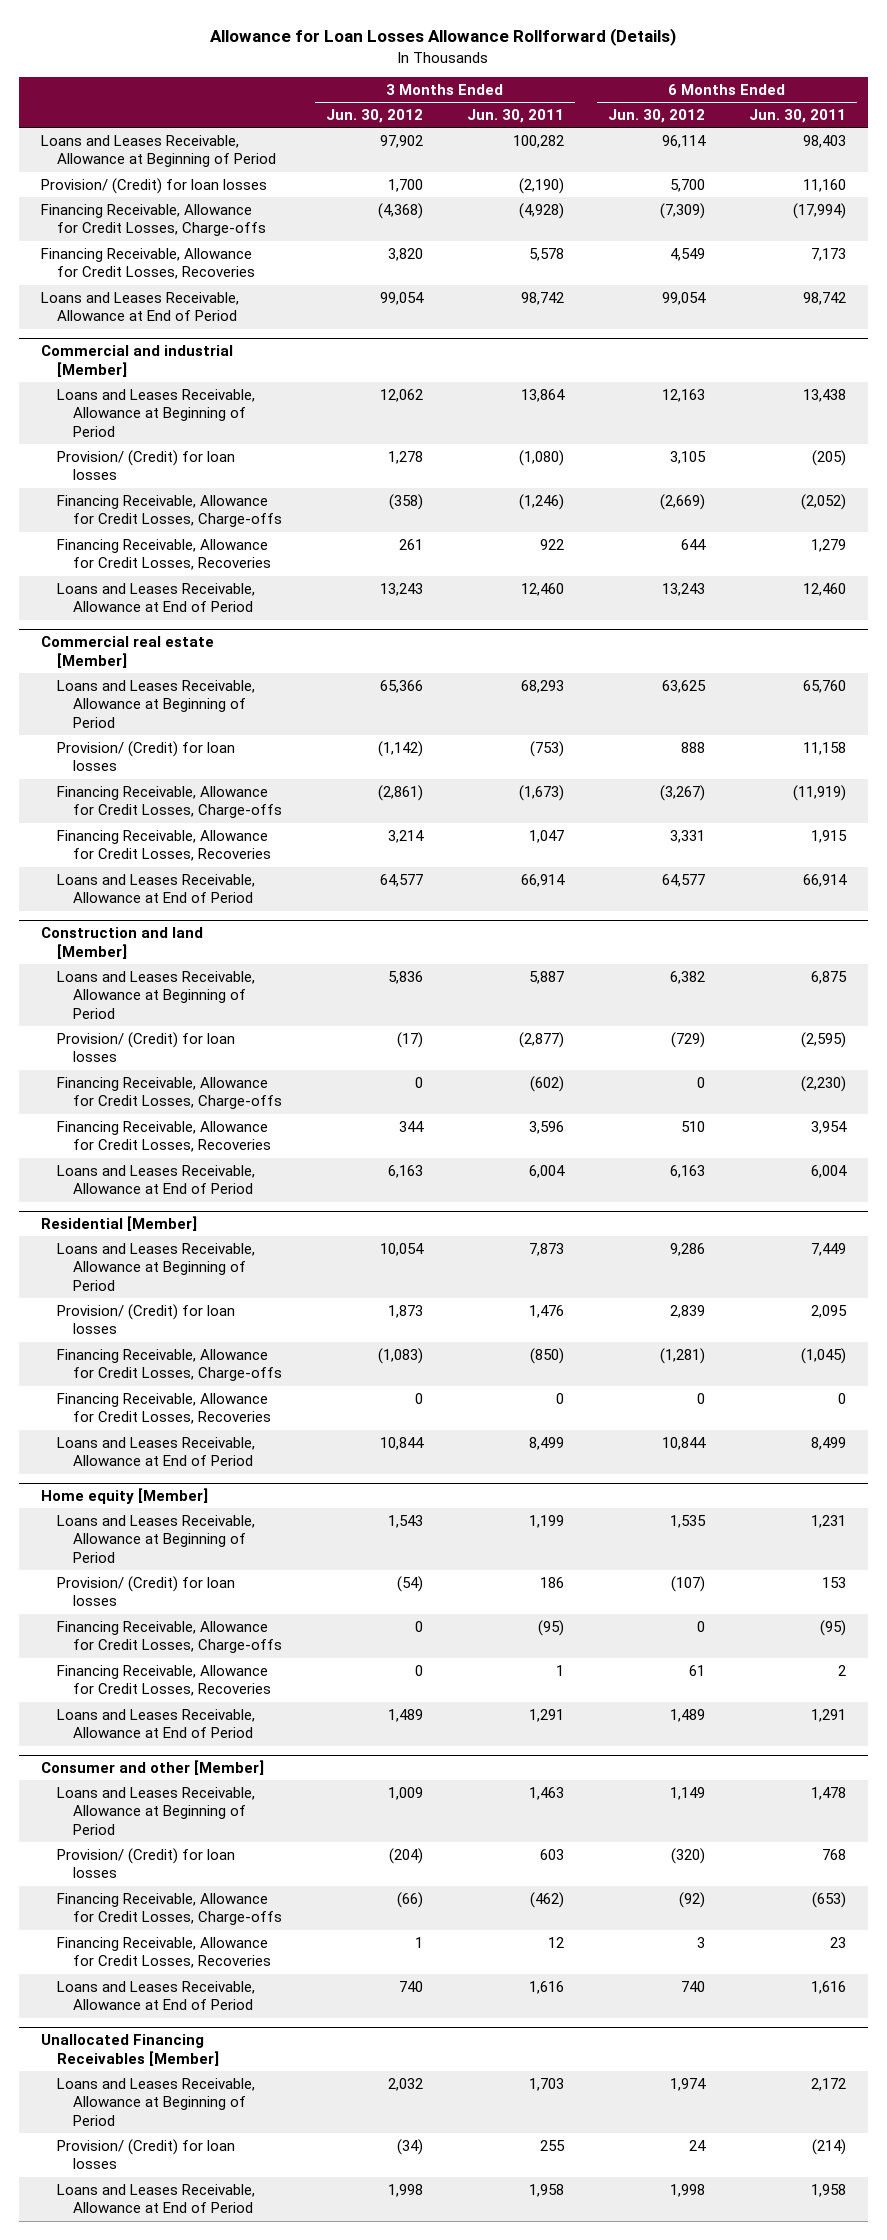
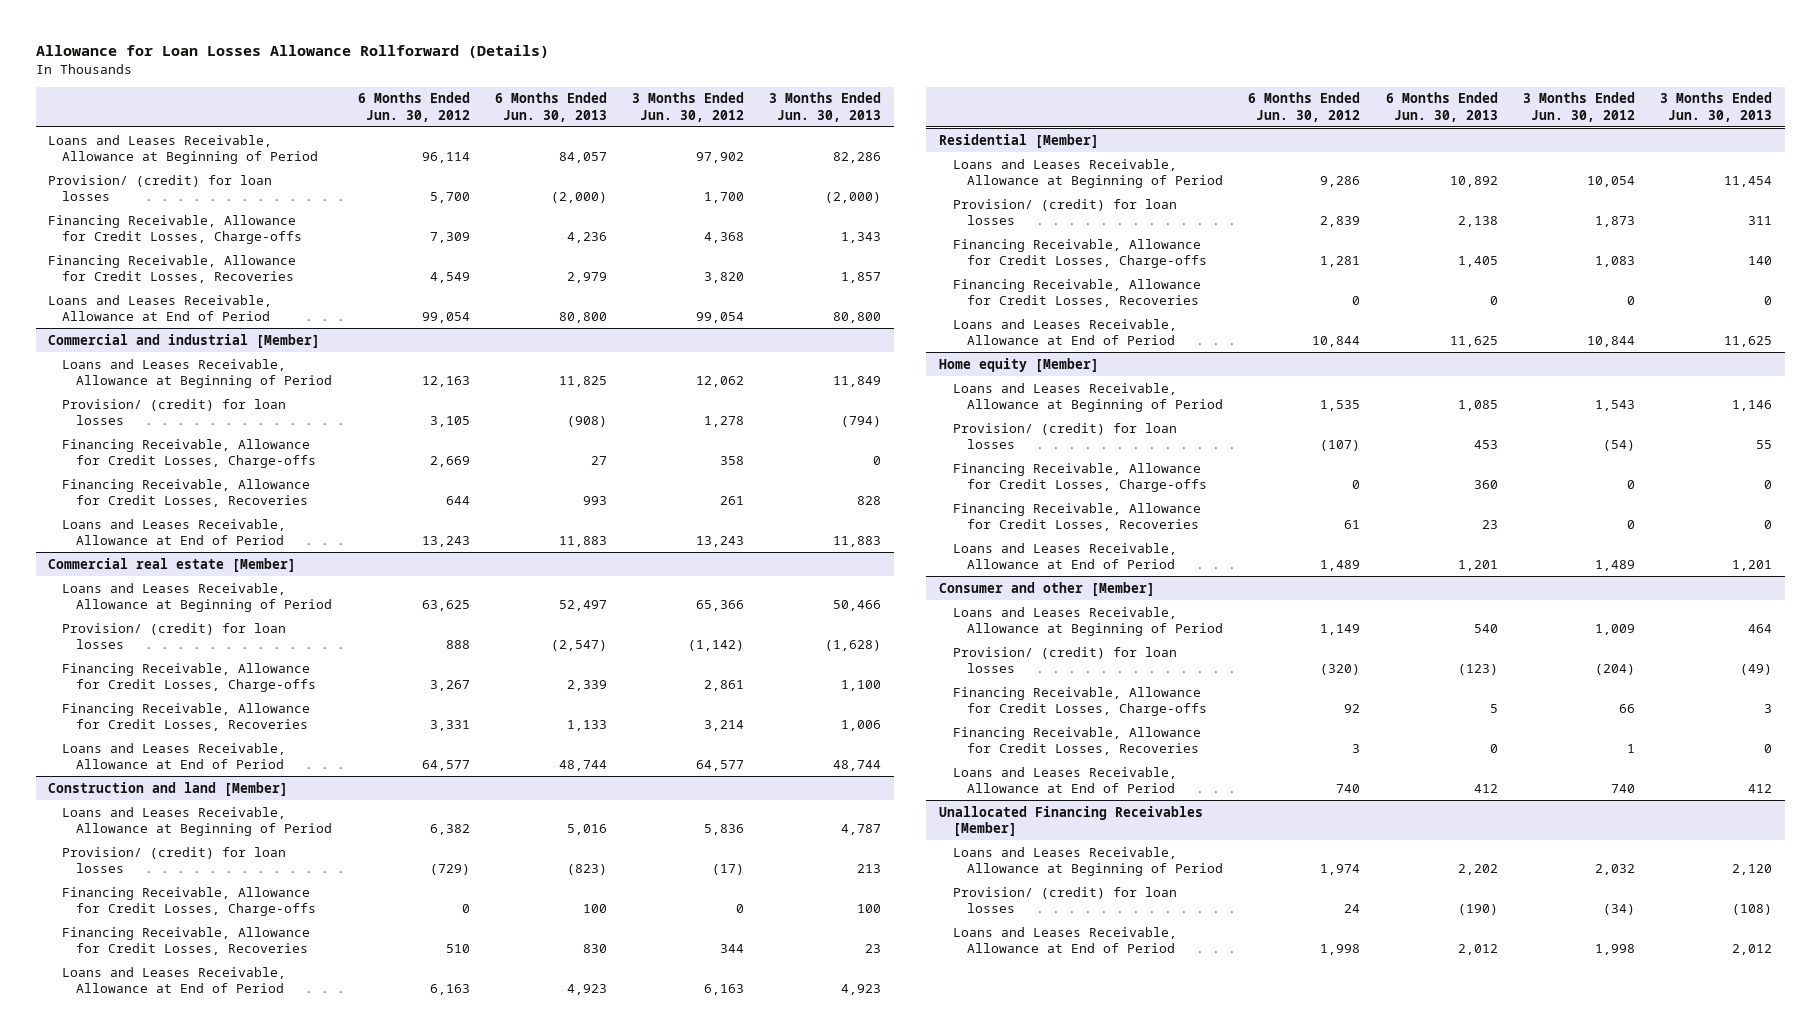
- | 3 Months Ended Jun. 30, 2012 | 3 Months Ended Jun. 30, 2011 | 6 Months Ended Jun. 30, 2012 | 6 Months Ended Jun. 30, 2011
+ | 6 Months Ended Jun. 30, 2012 | 6 Months Ended Jun. 30, 2013 | 3 Months Ended Jun. 30, 2012 | 3 Months Ended Jun. 30, 2013
- Provision/ (Credit) for loan losses | 1,700 | (2,190) | 5,700 | 11,160
- Financing Receivable, Allowance for Credit Losses, Charge-offs | (4,368) | (4,928) | (7,309) | (17,994)
+ Provision/ (credit) for loan losses | 5,700 | (2,000) | 1,700 | (2,000)
+ Financing Receivable, Allowance for Credit Losses, Charge-offs | 7,309 | 4,236 | 4,368 | 1,343
@ Commercial and industrial [Member]
- Provision/ (Credit) for loan losses | 1,278 | (1,080) | 3,105 | (205)
- Financing Receivable, Allowance for Credit Losses, Charge-offs | (358) | (1,246) | (2,669) | (2,052)
+ Provision/ (credit) for loan losses | 3,105 | (908) | 1,278 | (794)
+ Financing Receivable, Allowance for Credit Losses, Charge-offs | 2,669 | 27 | 358 | 0
@ Commercial real estate [Member]
- Provision/ (Credit) for loan losses | (1,142) | (753) | 888 | 11,158
- Financing Receivable, Allowance for Credit Losses, Charge-offs | (2,861) | (1,673) | (3,267) | (11,919)
+ Provision/ (credit) for loan losses | 888 | (2,547) | (1,142) | (1,628)
+ Financing Receivable, Allowance for Credit Losses, Charge-offs | 3,267 | 2,339 | 2,861 | 1,100
@ Construction and land [Member]
- Provision/ (Credit) for loan losses | (17) | (2,877) | (729) | (2,595)
+ Provision/ (credit) for loan losses | (729) | (823) | (17) | 213
@ Residential [Member]
- Provision/ (Credit) for loan losses | 1,873 | 1,476 | 2,839 | 2,095
- Financing Receivable, Allowance for Credit Losses, Charge-offs | (1,083) | (850) | (1,281) | (1,045)
+ Provision/ (credit) for loan losses | 2,839 | 2,138 | 1,873 | 311
+ Financing Receivable, Allowance for Credit Losses, Charge-offs | 1,281 | 1,405 | 1,083 | 140
@ Home equity [Member]
- Provision/ (Credit) for loan losses | (54) | 186 | (107) | 153
+ Provision/ (credit) for loan losses | (107) | 453 | (54) | 55
@ Consumer and other [Member]
- Provision/ (Credit) for loan losses | (204) | 603 | (320) | 768
- Financing Receivable, Allowance for Credit Losses, Charge-offs | (66) | (462) | (92) | (653)
+ Provision/ (credit) for loan losses | (320) | (123) | (204) | (49)
+ Financing Receivable, Allowance for Credit Losses, Charge-offs | 92 | 5 | 66 | 3
@ Unallocated Financing Receivables [Member]
- Provision/ (Credit) for loan losses | (34) | 255 | 24 | (214)
+ Provision/ (credit) for loan losses | 24 | (190) | (34) | (108)

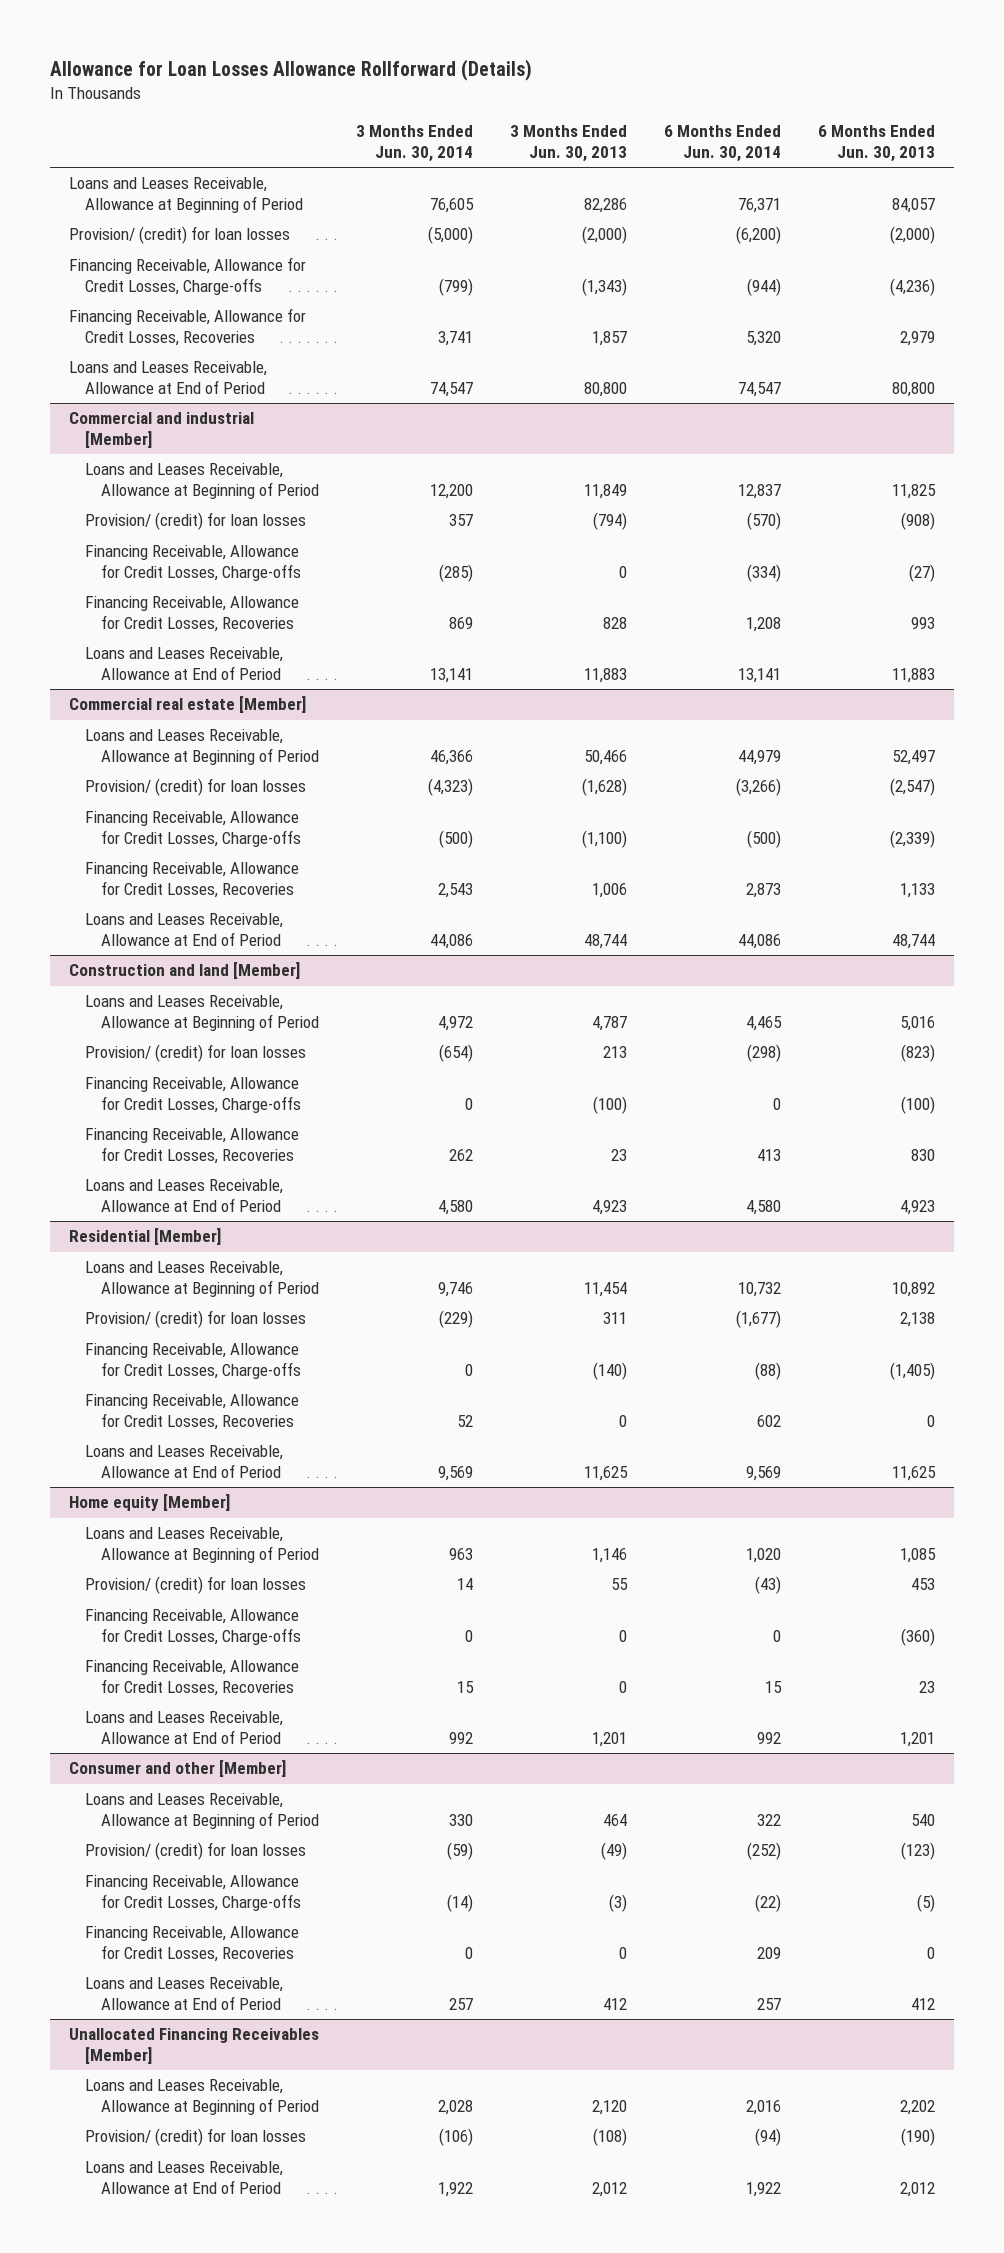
- | 6 Months Ended Jun. 30, 2012 | 6 Months Ended Jun. 30, 2013 | 3 Months Ended Jun. 30, 2012 | 3 Months Ended Jun. 30, 2013
+ | 3 Months Ended Jun. 30, 2014 | 3 Months Ended Jun. 30, 2013 | 6 Months Ended Jun. 30, 2014 | 6 Months Ended Jun. 30, 2013
- Financing Receivable, Allowance for Credit Losses, Charge-offs | 7,309 | 4,236 | 4,368 | 1,343
+ Financing Receivable, Allowance for Credit Losses, Charge-offs | (799) | (1,343) | (944) | (4,236)
@ Commercial and industrial [Member]
- Financing Receivable, Allowance for Credit Losses, Charge-offs | 2,669 | 27 | 358 | 0
+ Financing Receivable, Allowance for Credit Losses, Charge-offs | (285) | 0 | (334) | (27)
@ Commercial real estate [Member]
- Financing Receivable, Allowance for Credit Losses, Charge-offs | 3,267 | 2,339 | 2,861 | 1,100
+ Financing Receivable, Allowance for Credit Losses, Charge-offs | (500) | (1,100) | (500) | (2,339)
@ Construction and land [Member]
- Financing Receivable, Allowance for Credit Losses, Charge-offs | 0 | 100 | 0 | 100
+ Financing Receivable, Allowance for Credit Losses, Charge-offs | 0 | (100) | 0 | (100)
@ Residential [Member]
- Financing Receivable, Allowance for Credit Losses, Charge-offs | 1,281 | 1,405 | 1,083 | 140
+ Financing Receivable, Allowance for Credit Losses, Charge-offs | 0 | (140) | (88) | (1,405)
@ Home equity [Member]
- Financing Receivable, Allowance for Credit Losses, Charge-offs | 0 | 360 | 0 | 0
+ Financing Receivable, Allowance for Credit Losses, Charge-offs | 0 | 0 | 0 | (360)
@ Consumer and other [Member]
- Financing Receivable, Allowance for Credit Losses, Charge-offs | 92 | 5 | 66 | 3
+ Financing Receivable, Allowance for Credit Losses, Charge-offs | (14) | (3) | (22) | (5)

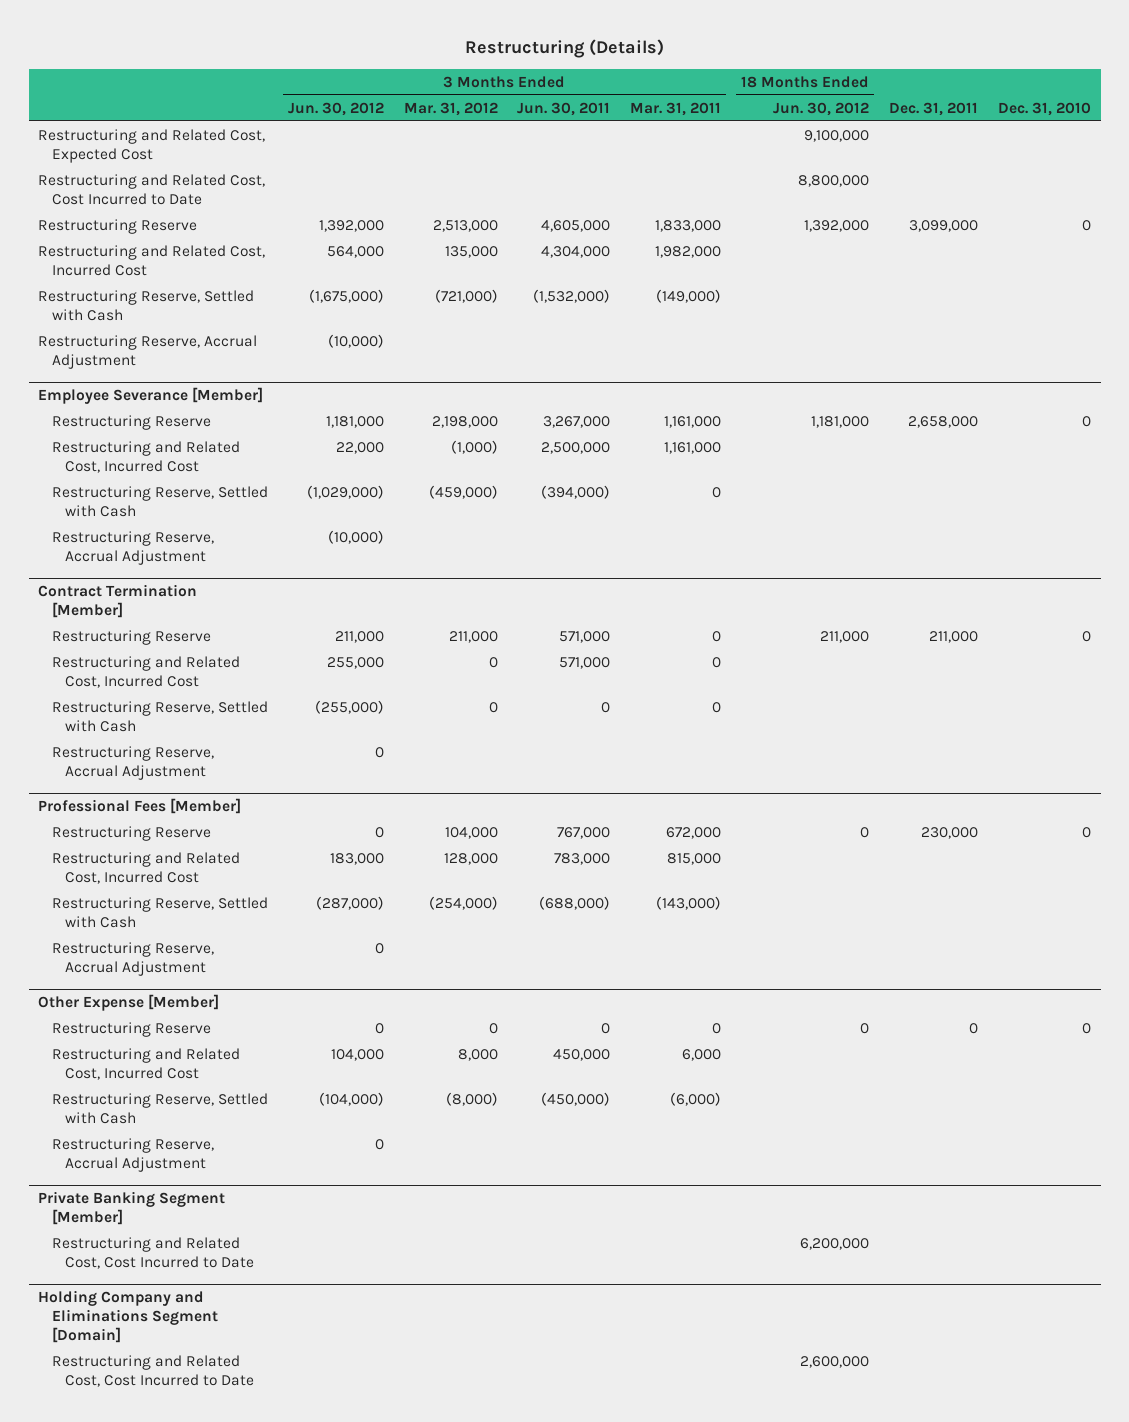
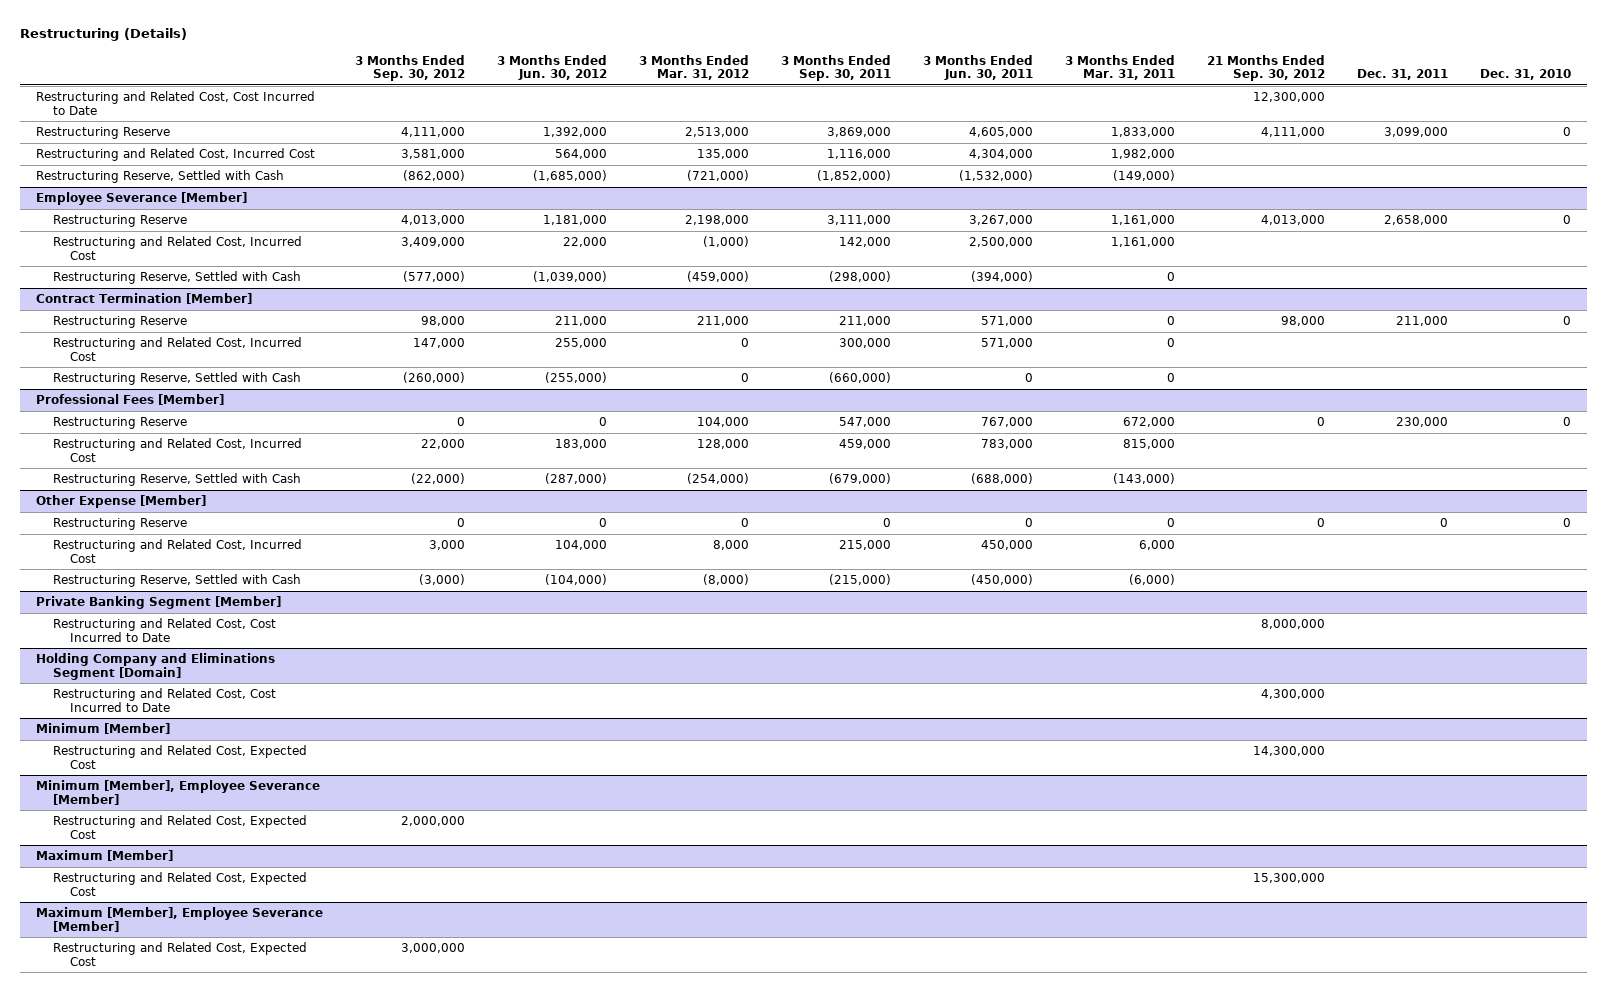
- | 3 Months Ended Jun. 30, 2012 | 3 Months Ended Mar. 31, 2012 | 3 Months Ended Jun. 30, 2011 | 3 Months Ended Mar. 31, 2011 | 18 Months Ended Jun. 30, 2012 | Dec. 31, 2011 | Dec. 31, 2010
+ | 3 Months Ended Sep. 30, 2012 | 3 Months Ended Jun. 30, 2012 | 3 Months Ended Mar. 31, 2012 | 3 Months Ended Sep. 30, 2011 | 3 Months Ended Jun. 30, 2011 | 3 Months Ended Mar. 31, 2011 | 21 Months Ended Sep. 30, 2012 | Dec. 31, 2011 | Dec. 31, 2010
- Restructuring and Related Cost, Expected Cost | | | | | 9,100,000 | |
- Restructuring Reserve, Settled with Cash | (1,675,000) | (721,000) | (1,532,000) | (149,000) | | |
- Restructuring Reserve, Accrual Adjustment | (10,000) | | | | | |
+ Restructuring Reserve, Settled with Cash | (862,000) | (1,685,000) | (721,000) | (1,852,000) | (1,532,000) | (149,000) | | |
@ Employee Severance [Member]
- Restructuring Reserve, Settled with Cash | (1,029,000) | (459,000) | (394,000) | 0 | | |
- Restructuring Reserve, Accrual Adjustment | (10,000) | | | | | |
+ Restructuring Reserve, Settled with Cash | (577,000) | (1,039,000) | (459,000) | (298,000) | (394,000) | 0 | | |
@ Contract Termination [Member]
- Restructuring Reserve, Accrual Adjustment | 0 | | | | | |
@ Professional Fees [Member]
- Restructuring Reserve, Accrual Adjustment | 0 | | | | | |
@ Other Expense [Member]
- Restructuring Reserve, Accrual Adjustment | 0 | | | | | |
+ Minimum [Member]
+ Restructuring and Related Cost, Expected Cost | | | | | | | 14,300,000 | |
+ Minimum [Member], Employee Severance [Member]
+ Restructuring and Related Cost, Expected Cost | 2,000,000 | | | | | | | |
+ Maximum [Member]
+ Restructuring and Related Cost, Expected Cost | | | | | | | 15,300,000 | |
+ Maximum [Member], Employee Severance [Member]
+ Restructuring and Related Cost, Expected Cost | 3,000,000 | | | | | | | |

